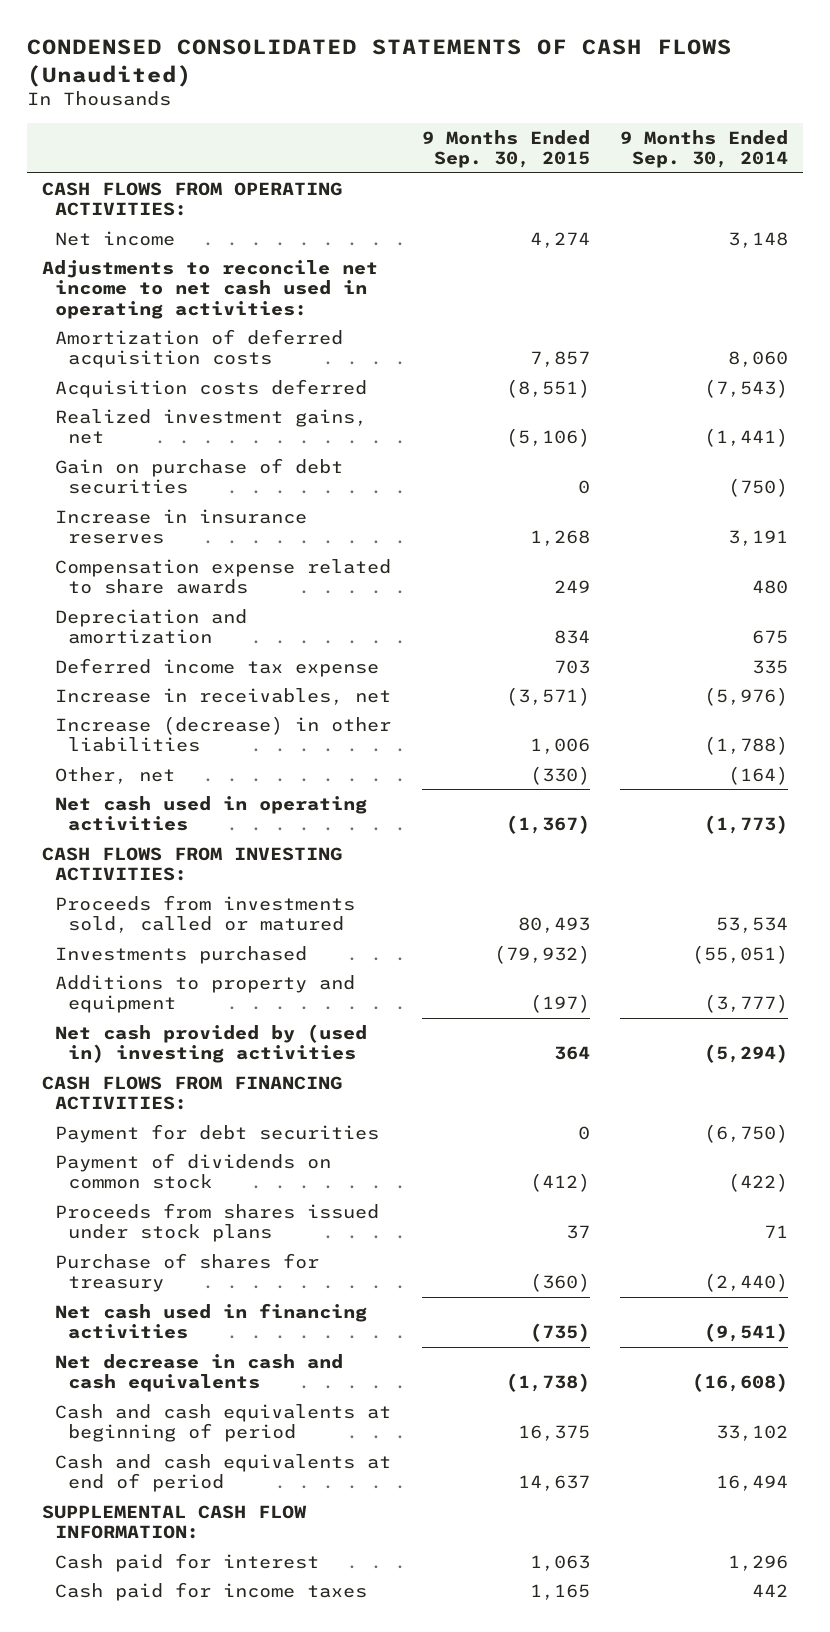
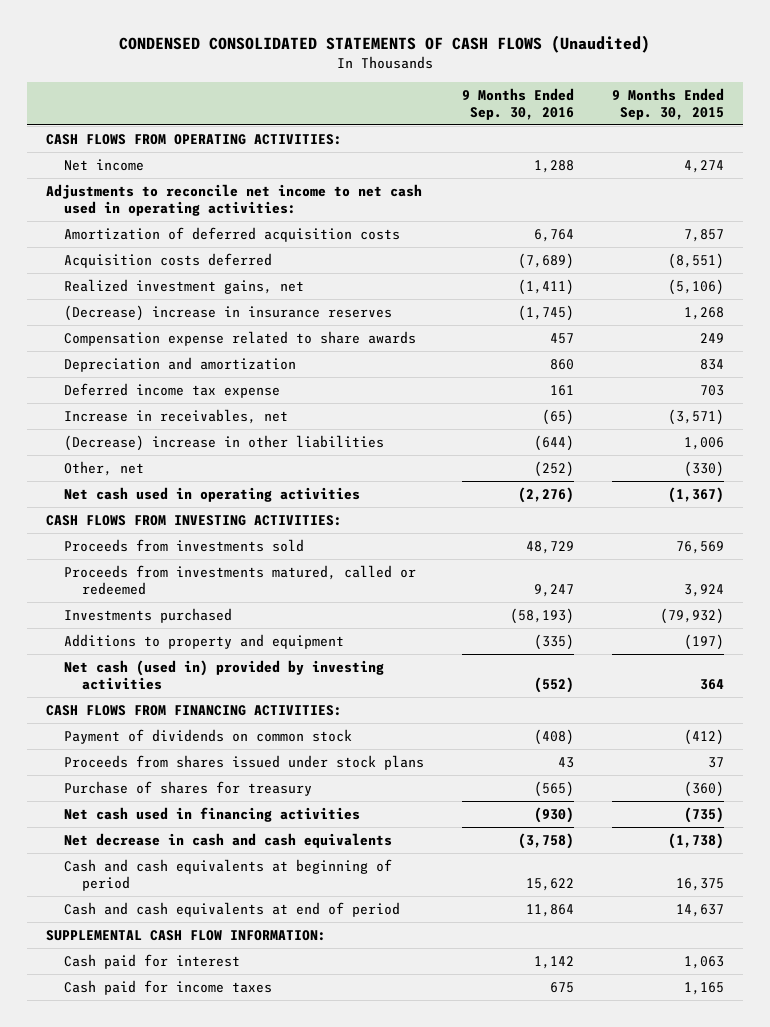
- | 9 Months Ended Sep. 30, 2015 | 9 Months Ended Sep. 30, 2014
+ | 9 Months Ended Sep. 30, 2016 | 9 Months Ended Sep. 30, 2015
- Gain on purchase of debt securities | 0 | (750)
- Increase in insurance reserves | 1,268 | 3,191
+ (Decrease) increase in insurance reserves | (1,745) | 1,268
- Increase (decrease) in other liabilities | 1,006 | (1,788)
+ (Decrease) increase in other liabilities | (644) | 1,006
- Proceeds from investments sold, called or matured | 80,493 | 53,534
+ Proceeds from investments sold | 48,729 | 76,569
+ Proceeds from investments matured, called or redeemed | 9,247 | 3,924
- Net cash provided by (used in) investing activities | 364 | (5,294)
+ Net cash (used in) provided by investing activities | (552) | 364
- Payment for debt securities | 0 | (6,750)

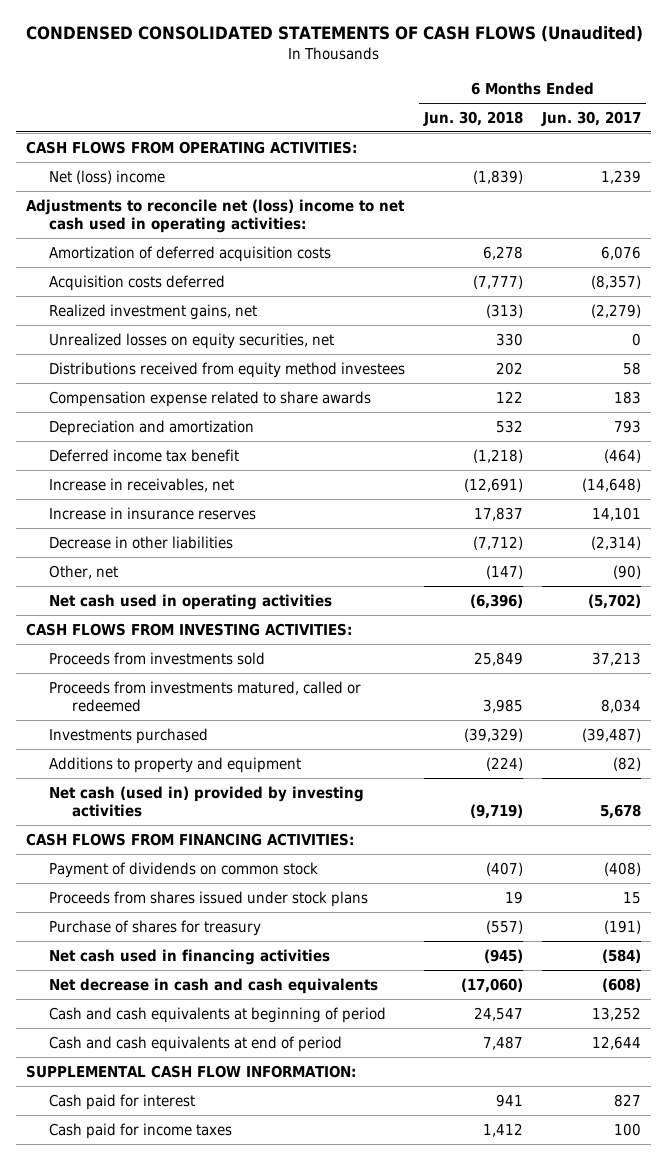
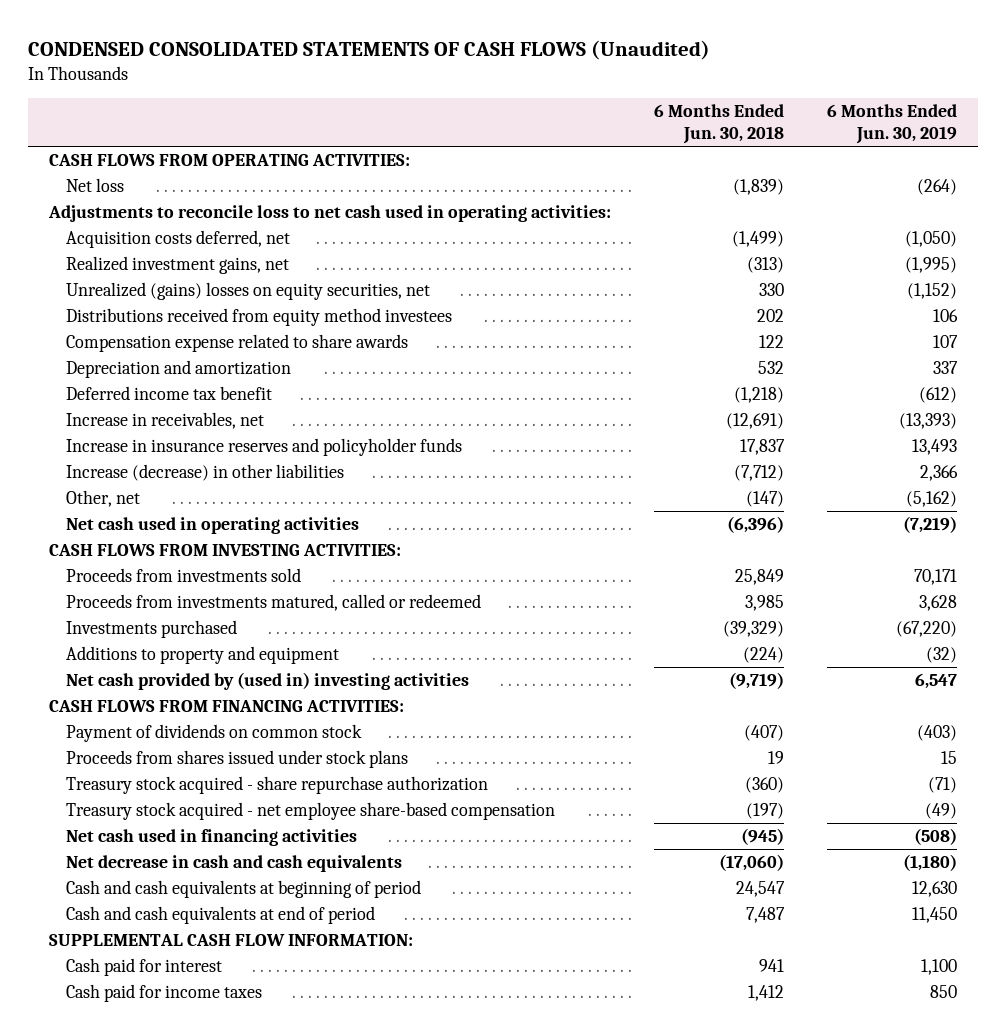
- | 6 Months Ended Jun. 30, 2018 | 6 Months Ended Jun. 30, 2017
+ | 6 Months Ended Jun. 30, 2018 | 6 Months Ended Jun. 30, 2019
- Net (loss) income | (1,839) | 1,239
- Adjustments to reconcile net (loss) income to net cash used in operating activities:
- Amortization of deferred acquisition costs | 6,278 | 6,076
- Acquisition costs deferred | (7,777) | (8,357)
+ Net loss | (1,839) | (264)
+ Adjustments to reconcile loss to net cash used in operating activities:
+ Acquisition costs deferred, net | (1,499) | (1,050)
- Unrealized losses on equity securities, net | 330 | 0
+ Unrealized (gains) losses on equity securities, net | 330 | (1,152)
- Increase in insurance reserves | 17,837 | 14,101
- Decrease in other liabilities | (7,712) | (2,314)
+ Increase in insurance reserves and policyholder funds | 17,837 | 13,493
+ Increase (decrease) in other liabilities | (7,712) | 2,366
- Net cash (used in) provided by investing activities | (9,719) | 5,678
+ Net cash provided by (used in) investing activities | (9,719) | 6,547
- Purchase of shares for treasury | (557) | (191)
+ Treasury stock acquired - share repurchase authorization | (360) | (71)
+ Treasury stock acquired - net employee share-based compensation | (197) | (49)

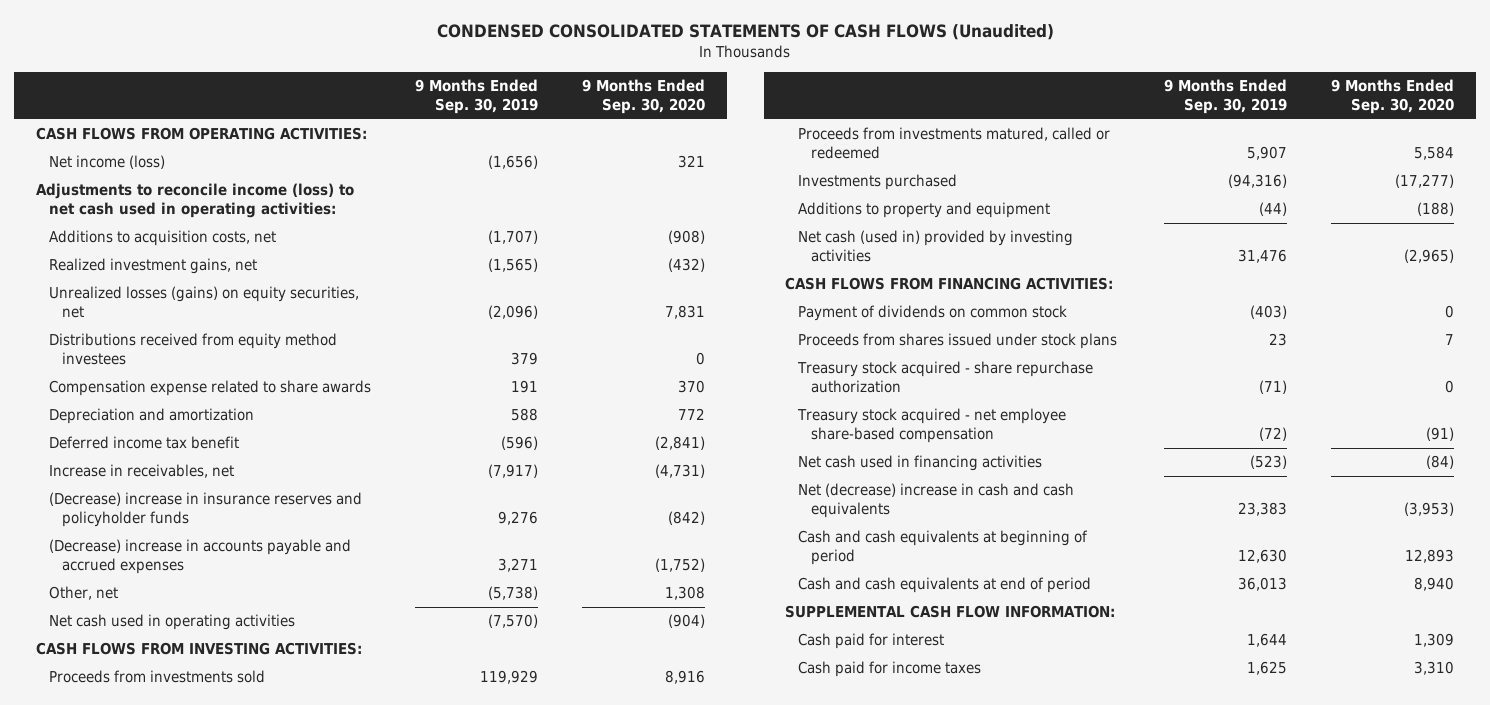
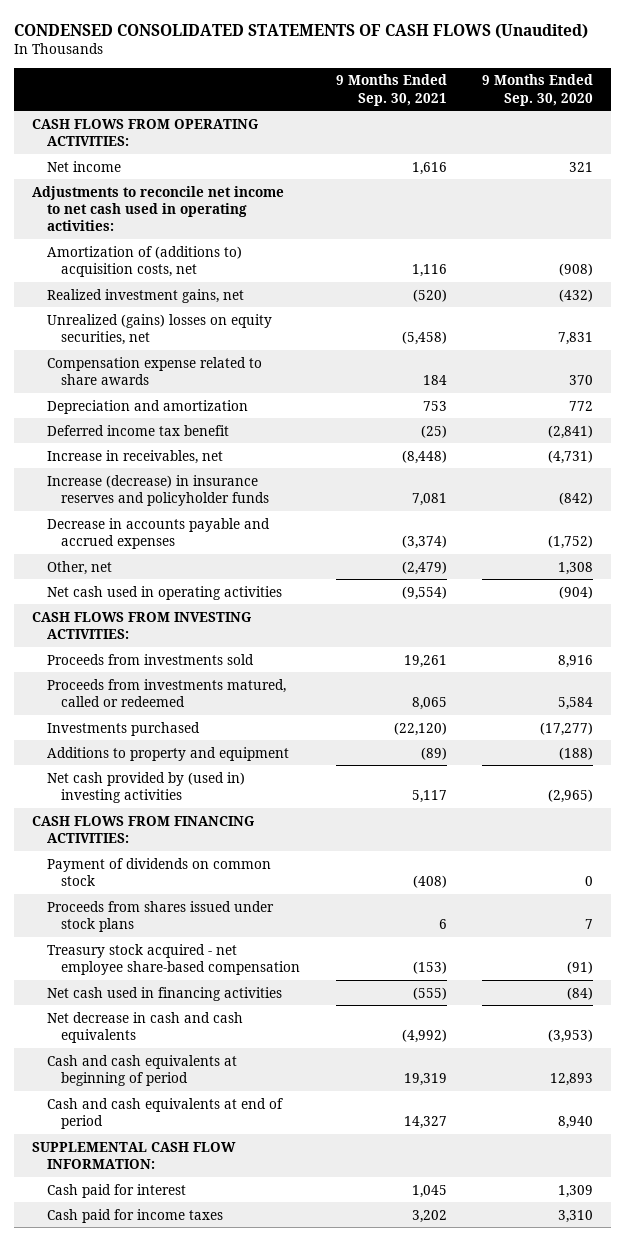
- | 9 Months Ended Sep. 30, 2019 | 9 Months Ended Sep. 30, 2020
+ | 9 Months Ended Sep. 30, 2021 | 9 Months Ended Sep. 30, 2020
- Net income (loss) | (1,656) | 321
- Adjustments to reconcile income (loss) to net cash used in operating activities:
- Additions to acquisition costs, net | (1,707) | (908)
+ Net income | 1,616 | 321
+ Adjustments to reconcile net income to net cash used in operating activities:
+ Amortization of (additions to) acquisition costs, net | 1,116 | (908)
- Unrealized losses (gains) on equity securities, net | (2,096) | 7,831
- Distributions received from equity method investees | 379 | 0
+ Unrealized (gains) losses on equity securities, net | (5,458) | 7,831
- (Decrease) increase in insurance reserves and policyholder funds | 9,276 | (842)
- (Decrease) increase in accounts payable and accrued expenses | 3,271 | (1,752)
+ Increase (decrease) in insurance reserves and policyholder funds | 7,081 | (842)
+ Decrease in accounts payable and accrued expenses | (3,374) | (1,752)
- Net cash (used in) provided by investing activities | 31,476 | (2,965)
+ Net cash provided by (used in) investing activities | 5,117 | (2,965)
- Treasury stock acquired - share repurchase authorization | (71) | 0
- Net (decrease) increase in cash and cash equivalents | 23,383 | (3,953)
+ Net decrease in cash and cash equivalents | (4,992) | (3,953)

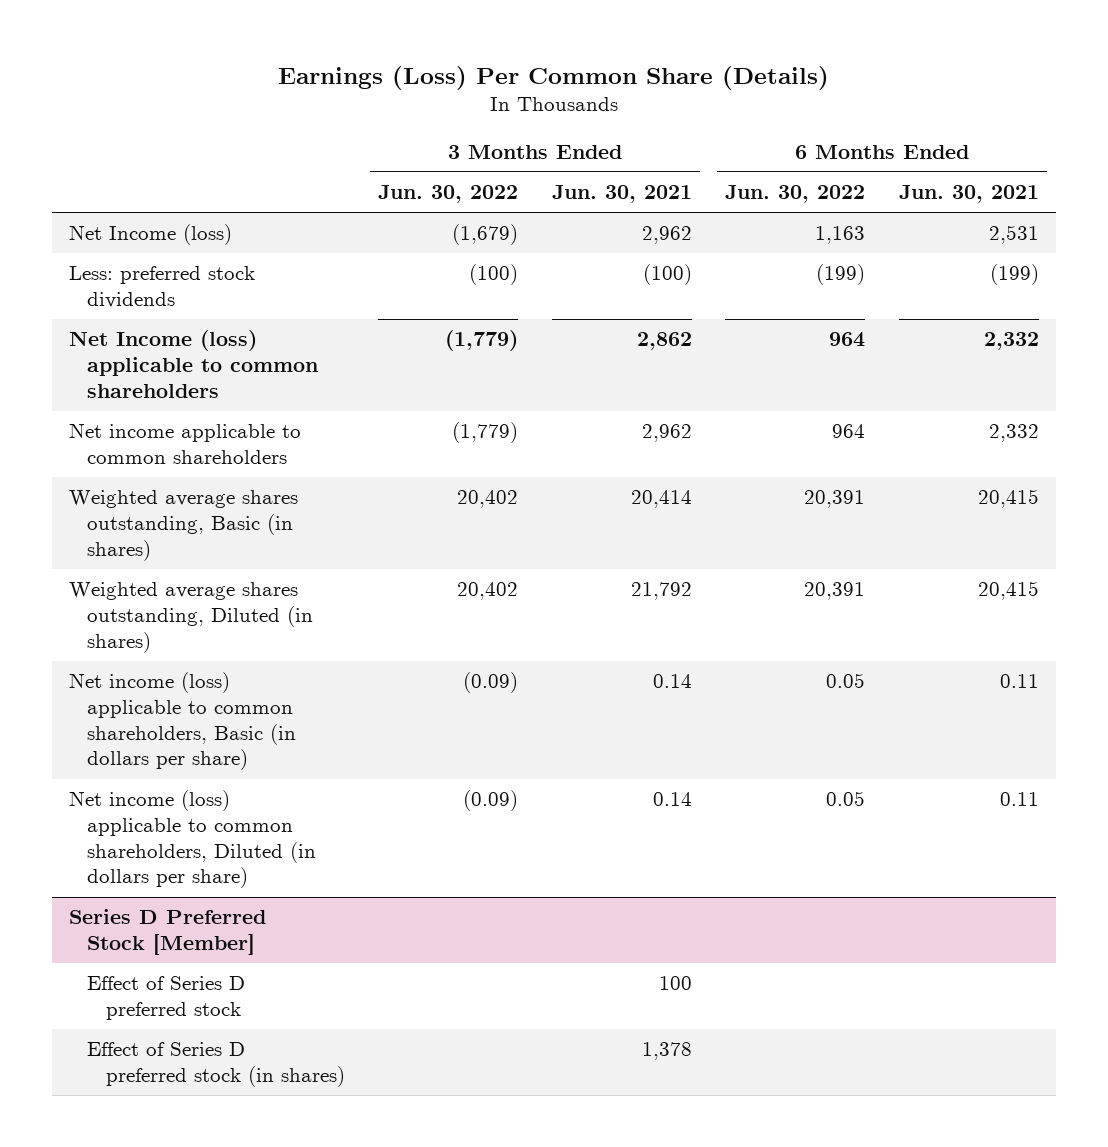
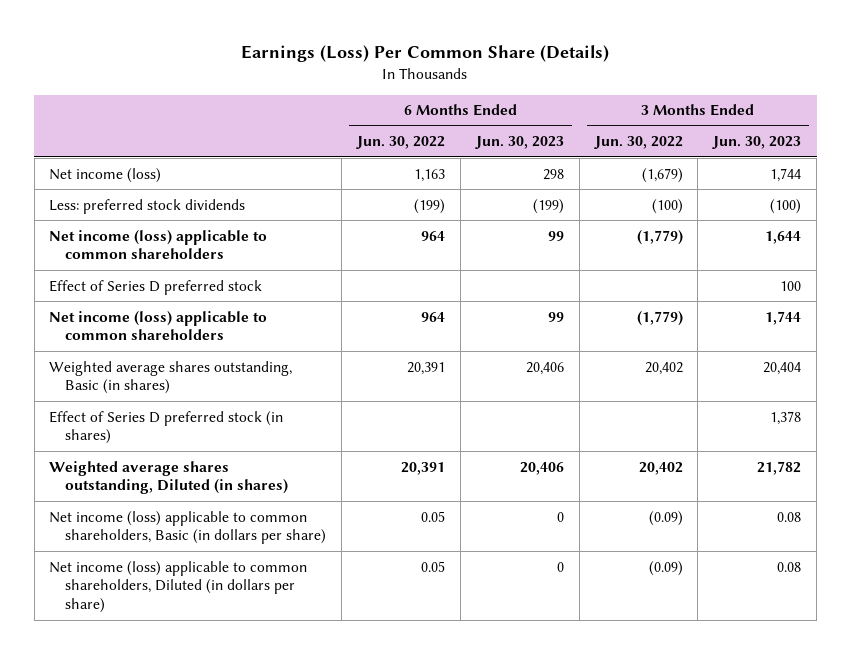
- | 3 Months Ended Jun. 30, 2022 | 3 Months Ended Jun. 30, 2021 | 6 Months Ended Jun. 30, 2022 | 6 Months Ended Jun. 30, 2021
+ | 6 Months Ended Jun. 30, 2022 | 6 Months Ended Jun. 30, 2023 | 3 Months Ended Jun. 30, 2022 | 3 Months Ended Jun. 30, 2023
- Net Income (loss) | (1,679) | 2,962 | 1,163 | 2,531
+ Net income (loss) | 1,163 | 298 | (1,679) | 1,744
- Net Income (loss) applicable to common shareholders | (1,779) | 2,862 | 964 | 2,332
- Net income applicable to common shareholders | (1,779) | 2,962 | 964 | 2,332
+ Net income (loss) applicable to common shareholders | 964 | 99 | (1,779) | 1,644
+ Effect of Series D preferred stock | | | | 100
+ Net income (loss) applicable to common shareholders | 964 | 99 | (1,779) | 1,744
+ Effect of Series D preferred stock (in shares) | | | | 1,378
- Series D Preferred Stock [Member]
- Effect of Series D preferred stock | | 100 | |
- Effect of Series D preferred stock (in shares) | | 1,378 | |

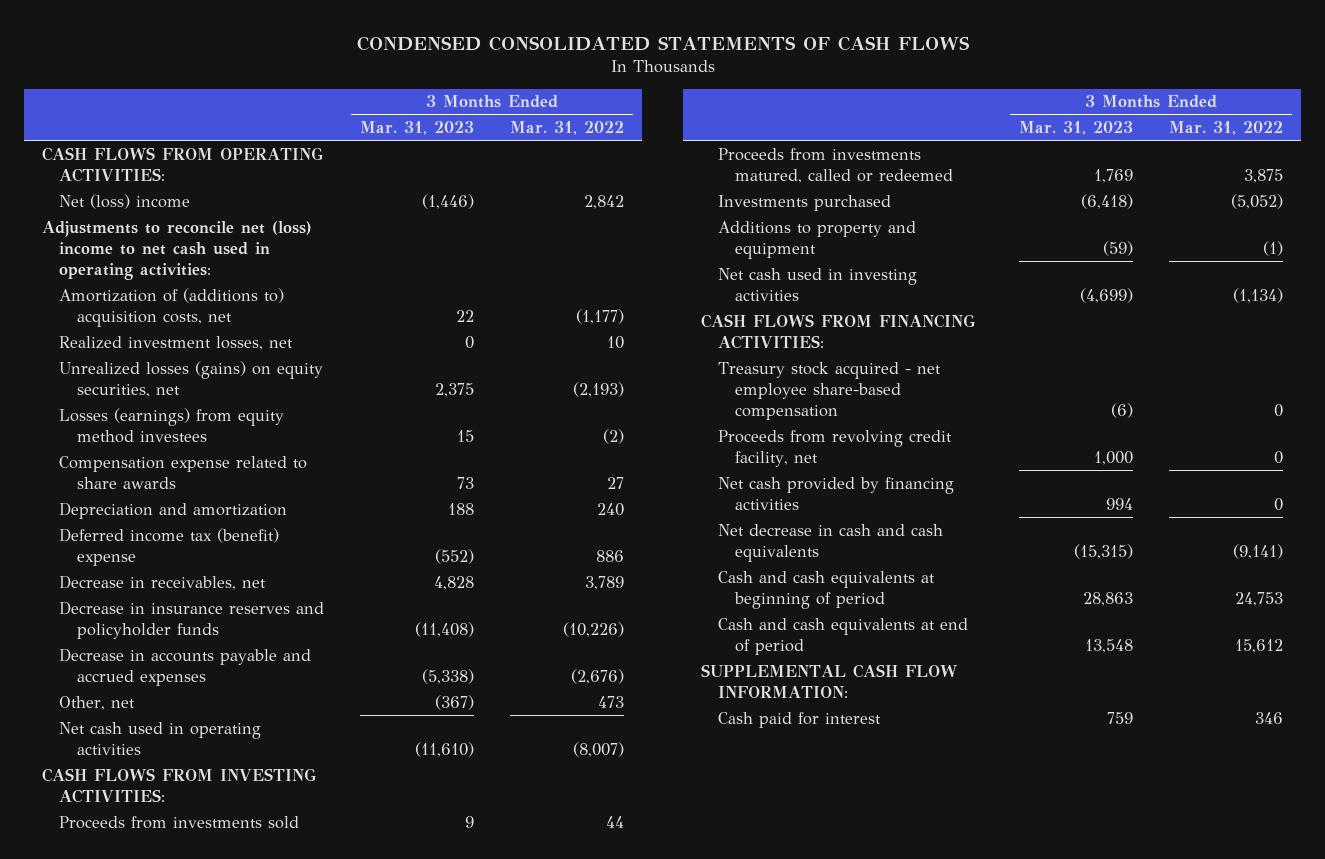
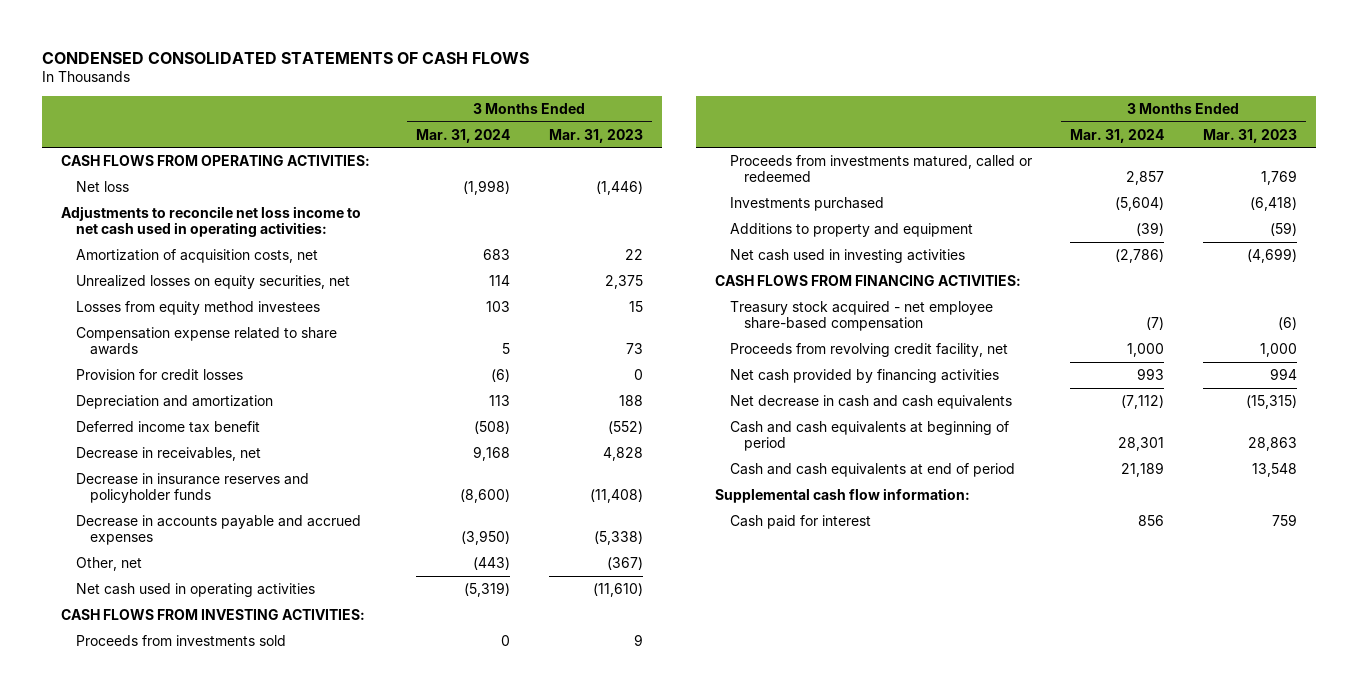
- | 3 Months Ended Mar. 31, 2023 | 3 Months Ended Mar. 31, 2022
+ | 3 Months Ended Mar. 31, 2024 | 3 Months Ended Mar. 31, 2023
- Net (loss) income | (1,446) | 2,842
- Adjustments to reconcile net (loss) income to net cash used in operating activities:
- Amortization of (additions to) acquisition costs, net | 22 | (1,177)
- Realized investment losses, net | 0 | 10
- Unrealized losses (gains) on equity securities, net | 2,375 | (2,193)
- Losses (earnings) from equity method investees | 15 | (2)
+ Net loss | (1,998) | (1,446)
+ Adjustments to reconcile net loss income to net cash used in operating activities:
+ Amortization of acquisition costs, net | 683 | 22
+ Unrealized losses on equity securities, net | 114 | 2,375
+ Losses from equity method investees | 103 | 15
+ Provision for credit losses | (6) | 0
- Deferred income tax (benefit) expense | (552) | 886
+ Deferred income tax benefit | (508) | (552)
- SUPPLEMENTAL CASH FLOW INFORMATION:
+ Supplemental cash flow information:

